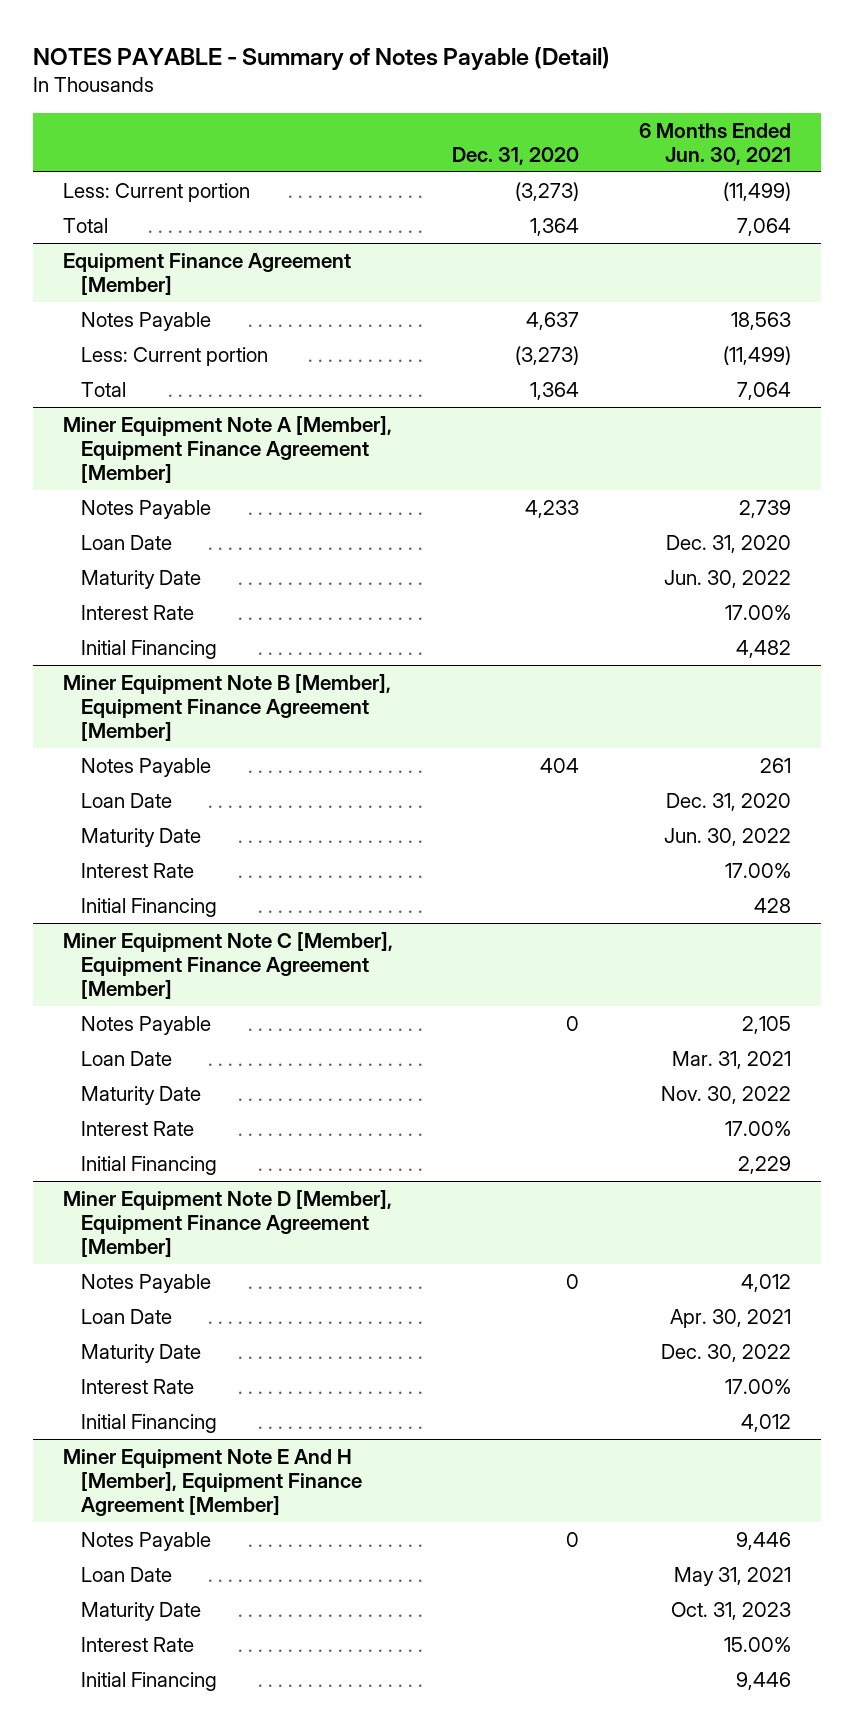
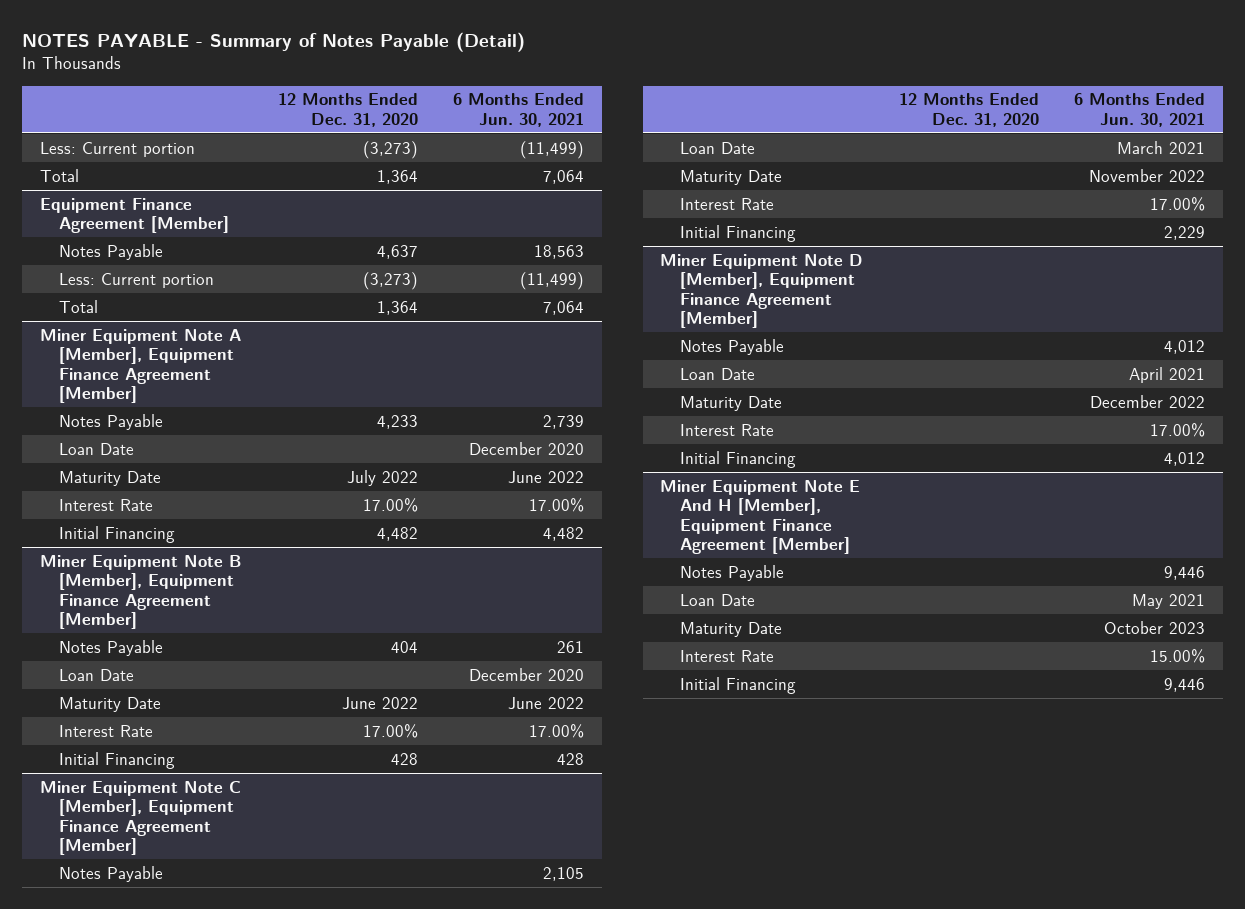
- | Dec. 31, 2020 | 6 Months Ended Jun. 30, 2021
+ | 12 Months Ended Dec. 31, 2020 | 6 Months Ended Jun. 30, 2021
@ Miner Equipment Note A [Member], Equipment Finance Agreement [Member]
- Loan Date | | Dec. 31, 2020
- Maturity Date | | Jun. 30, 2022
+ Loan Date | | December 2020
+ Maturity Date | July 2022 | June 2022
@ Miner Equipment Note B [Member], Equipment Finance Agreement [Member]
- Loan Date | | Dec. 31, 2020
- Maturity Date | | Jun. 30, 2022
+ Loan Date | | December 2020
+ Maturity Date | June 2022 | June 2022
@ Miner Equipment Note C [Member], Equipment Finance Agreement [Member]
- Loan Date | | Mar. 31, 2021
- Maturity Date | | Nov. 30, 2022
+ Loan Date | | March 2021
+ Maturity Date | | November 2022
@ Miner Equipment Note D [Member], Equipment Finance Agreement [Member]
- Loan Date | | Apr. 30, 2021
- Maturity Date | | Dec. 30, 2022
+ Loan Date | | April 2021
+ Maturity Date | | December 2022
@ Miner Equipment Note E And H [Member], Equipment Finance Agreement [Member]
- Loan Date | | May 31, 2021
- Maturity Date | | Oct. 31, 2023
+ Loan Date | | May 2021
+ Maturity Date | | October 2023

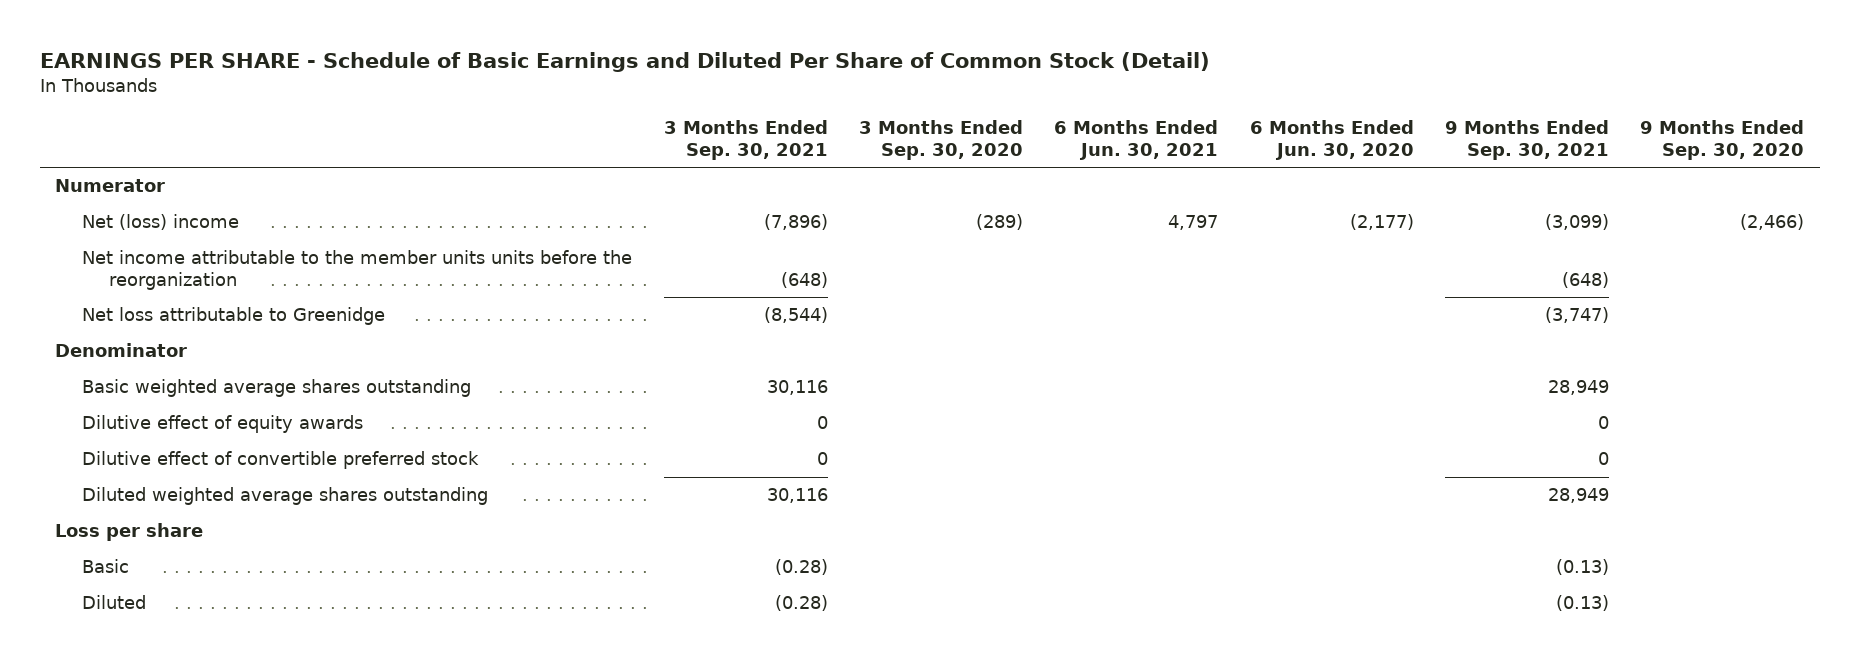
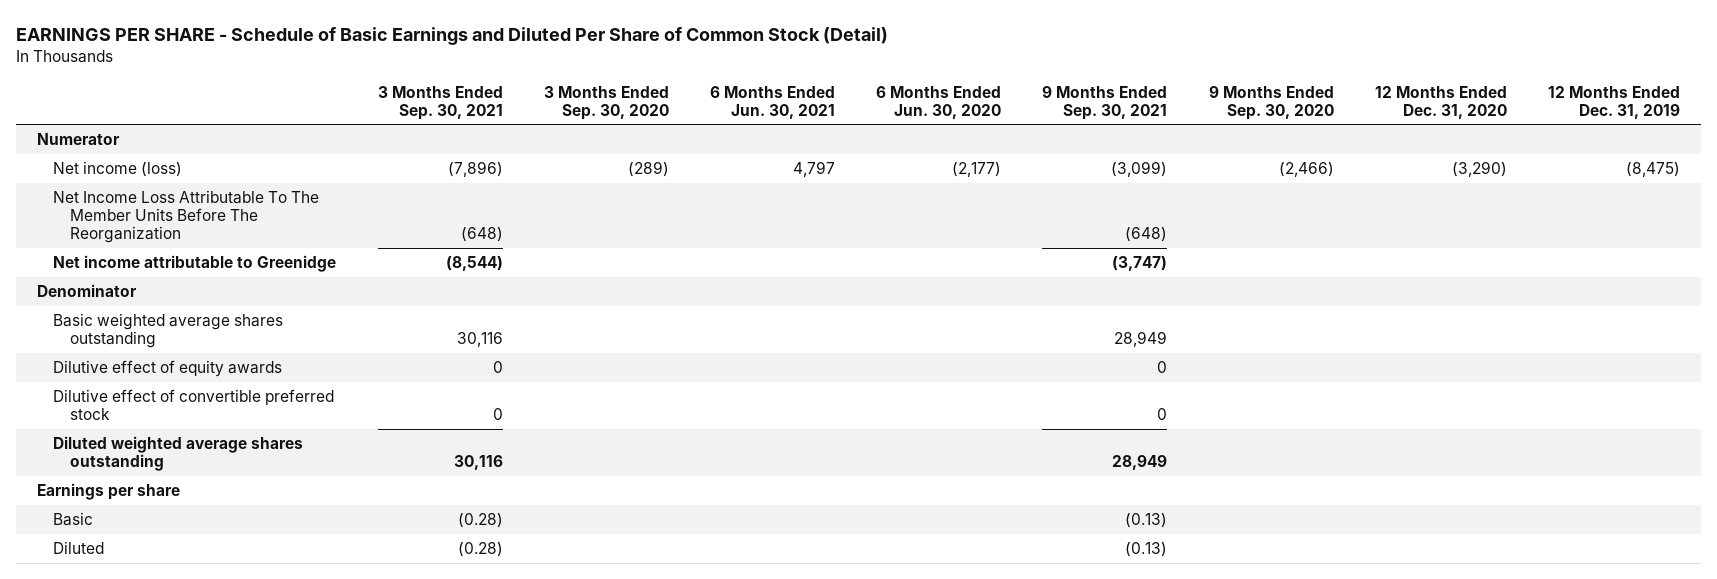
- | 3 Months Ended Sep. 30, 2021 | 3 Months Ended Sep. 30, 2020 | 6 Months Ended Jun. 30, 2021 | 6 Months Ended Jun. 30, 2020 | 9 Months Ended Sep. 30, 2021 | 9 Months Ended Sep. 30, 2020
+ | 3 Months Ended Sep. 30, 2021 | 3 Months Ended Sep. 30, 2020 | 6 Months Ended Jun. 30, 2021 | 6 Months Ended Jun. 30, 2020 | 9 Months Ended Sep. 30, 2021 | 9 Months Ended Sep. 30, 2020 | 12 Months Ended Dec. 31, 2020 | 12 Months Ended Dec. 31, 2019
- Net (loss) income | (7,896) | (289) | 4,797 | (2,177) | (3,099) | (2,466)
- Net income attributable to the member units units before the reorganization | (648) | | | | (648) |
- Net loss attributable to Greenidge | (8,544) | | | | (3,747) |
+ Net income (loss) | (7,896) | (289) | 4,797 | (2,177) | (3,099) | (2,466) | (3,290) | (8,475)
+ Net Income Loss Attributable To The Member Units Before The Reorganization | (648) | | | | (648) | | |
+ Net income attributable to Greenidge | (8,544) | | | | (3,747) | | |
- Loss per share
+ Earnings per share

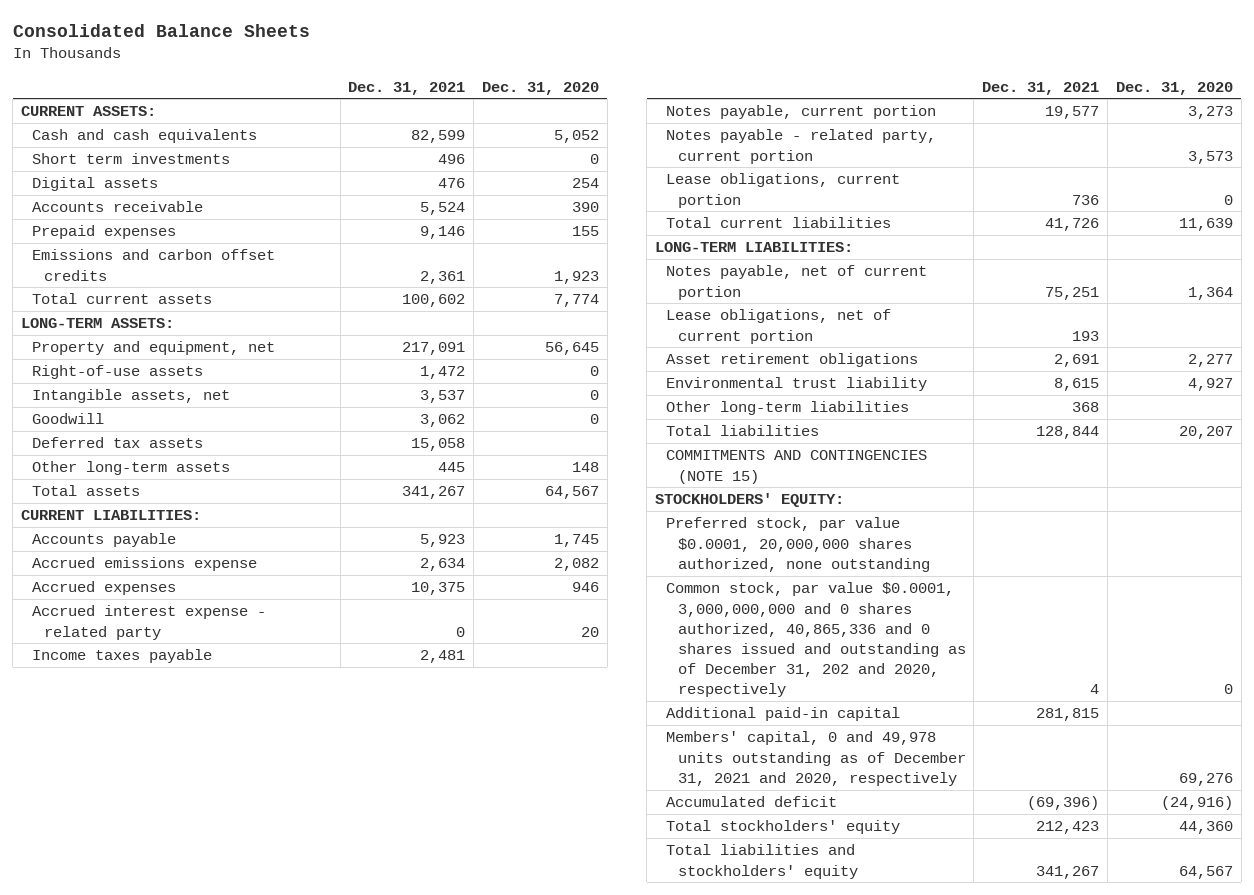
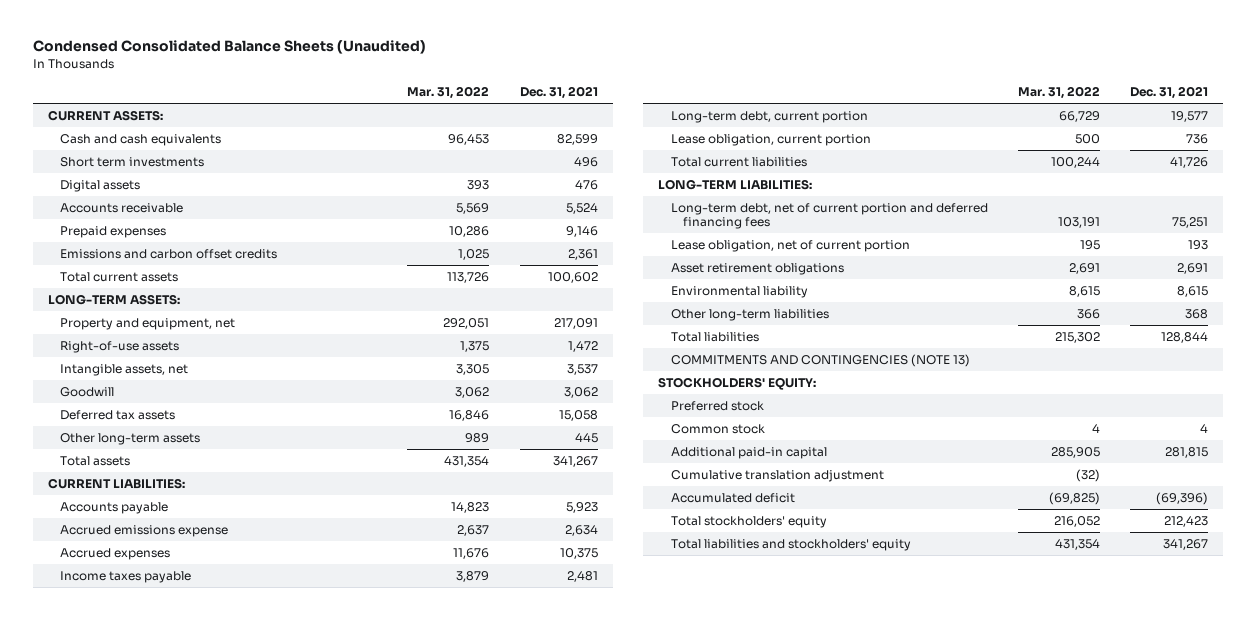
- Consolidated Balance Sheets
+ Condensed Consolidated Balance Sheets (Unaudited)
- | Dec. 31, 2021 | Dec. 31, 2020
+ | Mar. 31, 2022 | Dec. 31, 2021
- Accrued interest expense - related party | 0 | 20
- Notes payable, current portion | 19,577 | 3,273
- Notes payable - related party, current portion | | 3,573
- Lease obligations, current portion | 736 | 0
+ Long-term debt, current portion | 66,729 | 19,577
+ Lease obligation, current portion | 500 | 736
- Notes payable, net of current portion | 75,251 | 1,364
- Lease obligations, net of current portion | 193 |
+ Long-term debt, net of current portion and deferred financing fees | 103,191 | 75,251
+ Lease obligation, net of current portion | 195 | 193
- Environmental trust liability | 8,615 | 4,927
+ Environmental liability | 8,615 | 8,615
- COMMITMENTS AND CONTINGENCIES (NOTE 15)
+ COMMITMENTS AND CONTINGENCIES (NOTE 13)
- Preferred stock, par value $0.0001, 20,000,000 shares authorized, none outstanding
- Common stock, par value $0.0001, 3,000,000,000 and 0 shares authorized, 40,865,336 and 0 shares issued and outstanding as of December 31, 202 and 2020, respectively | 4 | 0
+ Preferred stock
+ Common stock | 4 | 4
- Members' capital, 0 and 49,978 units outstanding as of December 31, 2021 and 2020, respectively | | 69,276
+ Cumulative translation adjustment | (32) |

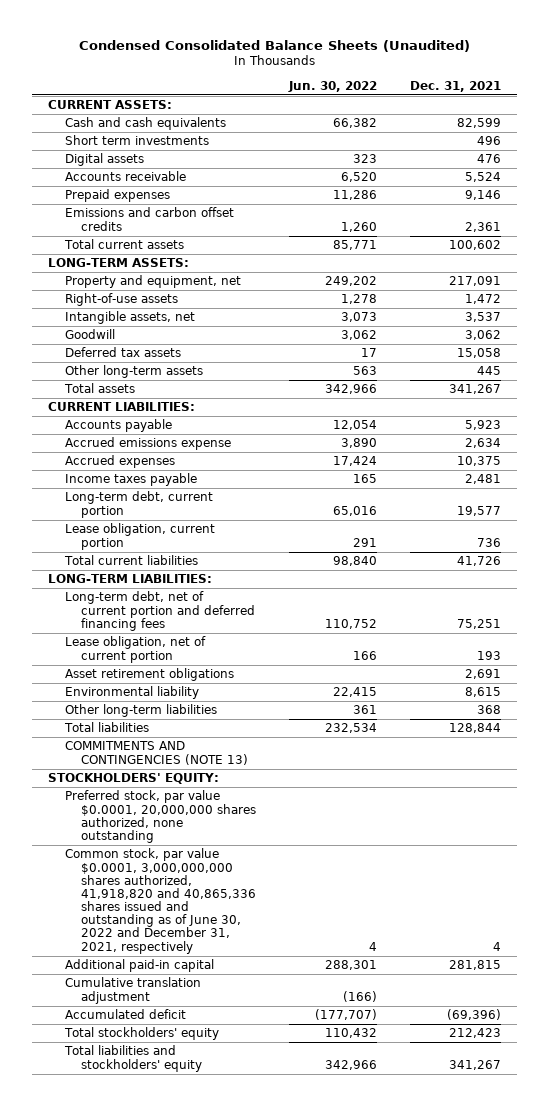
- | Mar. 31, 2022 | Dec. 31, 2021
+ | Jun. 30, 2022 | Dec. 31, 2021
- Preferred stock
- Common stock | 4 | 4
+ Preferred stock, par value $0.0001, 20,000,000 shares authorized, none outstanding
+ Common stock, par value $0.0001, 3,000,000,000 shares authorized, 41,918,820 and 40,865,336 shares issued and outstanding as of June 30, 2022 and December 31, 2021, respectively | 4 | 4

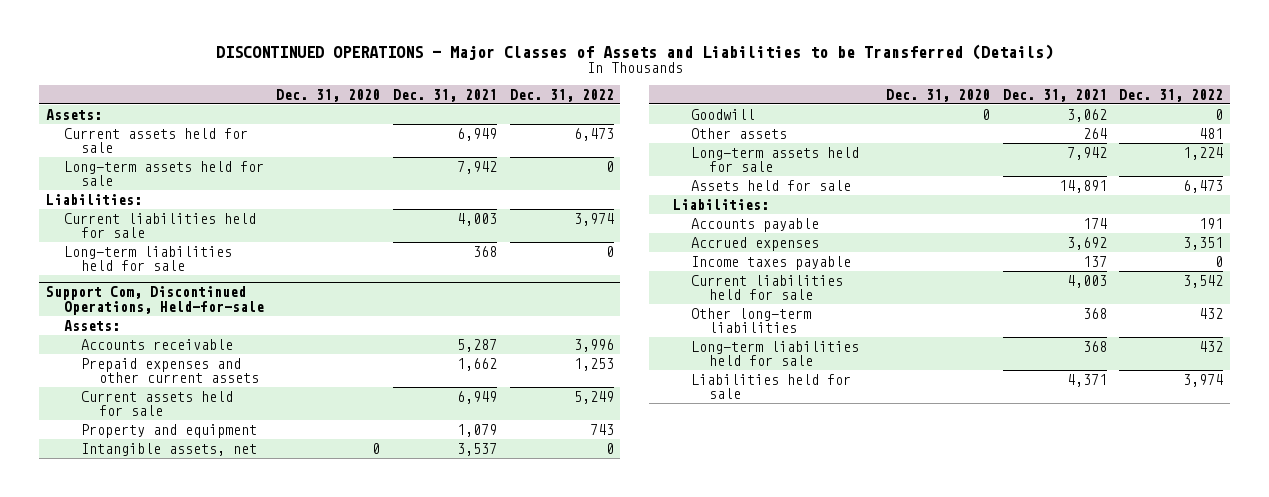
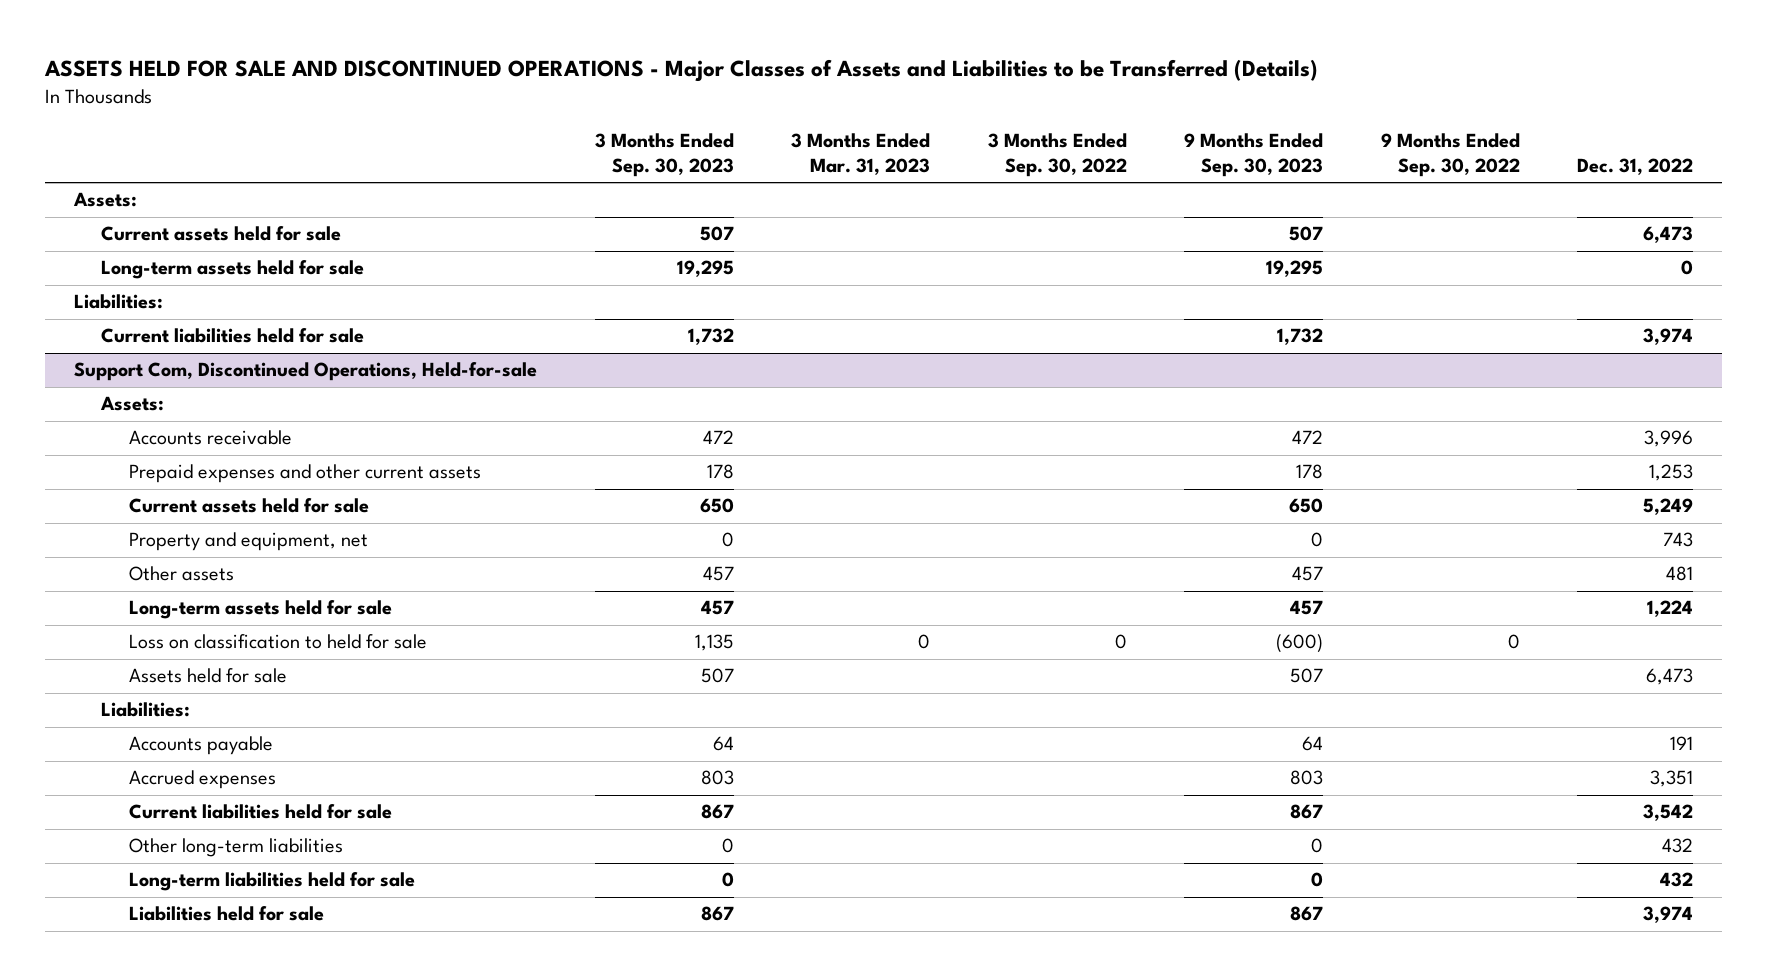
- DISCONTINUED OPERATIONS - Major Classes of Assets and Liabilities to be Transferred (Details)
+ ASSETS HELD FOR SALE AND DISCONTINUED OPERATIONS - Major Classes of Assets and Liabilities to be Transferred (Details)
- | Dec. 31, 2020 | Dec. 31, 2021 | Dec. 31, 2022
+ | 3 Months Ended Sep. 30, 2023 | 3 Months Ended Mar. 31, 2023 | 3 Months Ended Sep. 30, 2022 | 9 Months Ended Sep. 30, 2023 | 9 Months Ended Sep. 30, 2022 | Dec. 31, 2022
- Long-term liabilities held for sale | | 368 | 0
@ Support Com, Discontinued Operations, Held-for-sale
- Property and equipment | | 1,079 | 743
- Intangible assets, net | 0 | 3,537 | 0
- Goodwill | 0 | 3,062 | 0
+ Property and equipment, net | 0 | | | 0 | | 743
+ Loss on classification to held for sale | 1,135 | 0 | 0 | (600) | 0 |
- Income taxes payable | | 137 | 0

